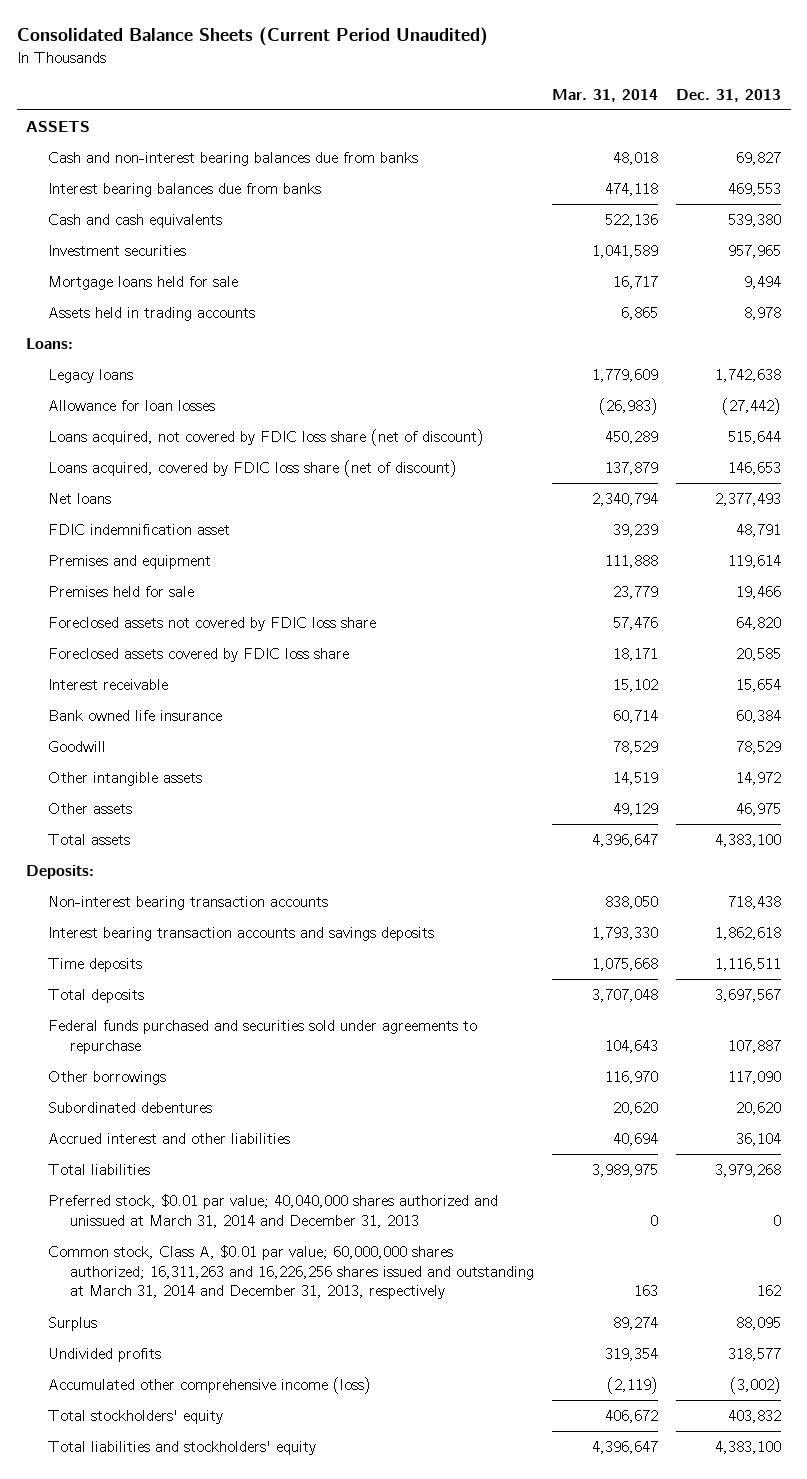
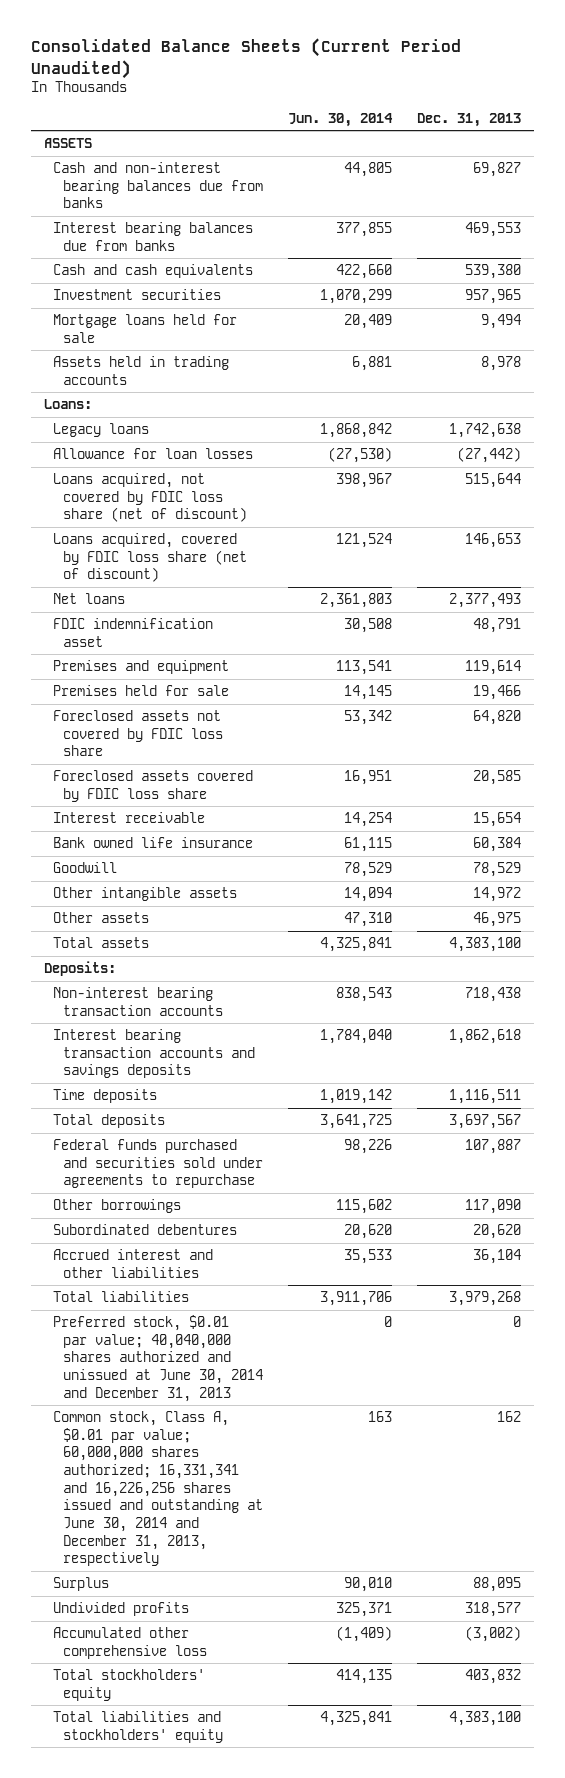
- | Mar. 31, 2014 | Dec. 31, 2013
+ | Jun. 30, 2014 | Dec. 31, 2013
- Preferred stock, $0.01 par value; 40,040,000 shares authorized and unissued at March 31, 2014 and December 31, 2013 | 0 | 0
- Common stock, Class A, $0.01 par value; 60,000,000 shares authorized; 16,311,263 and 16,226,256 shares issued and outstanding at March 31, 2014 and December 31, 2013, respectively | 163 | 162
+ Preferred stock, $0.01 par value; 40,040,000 shares authorized and unissued at June 30, 2014 and December 31, 2013 | 0 | 0
+ Common stock, Class A, $0.01 par value; 60,000,000 shares authorized; 16,331,341 and 16,226,256 shares issued and outstanding at June 30, 2014 and December 31, 2013, respectively | 163 | 162
- Accumulated other comprehensive income (loss) | (2,119) | (3,002)
+ Accumulated other comprehensive loss | (1,409) | (3,002)

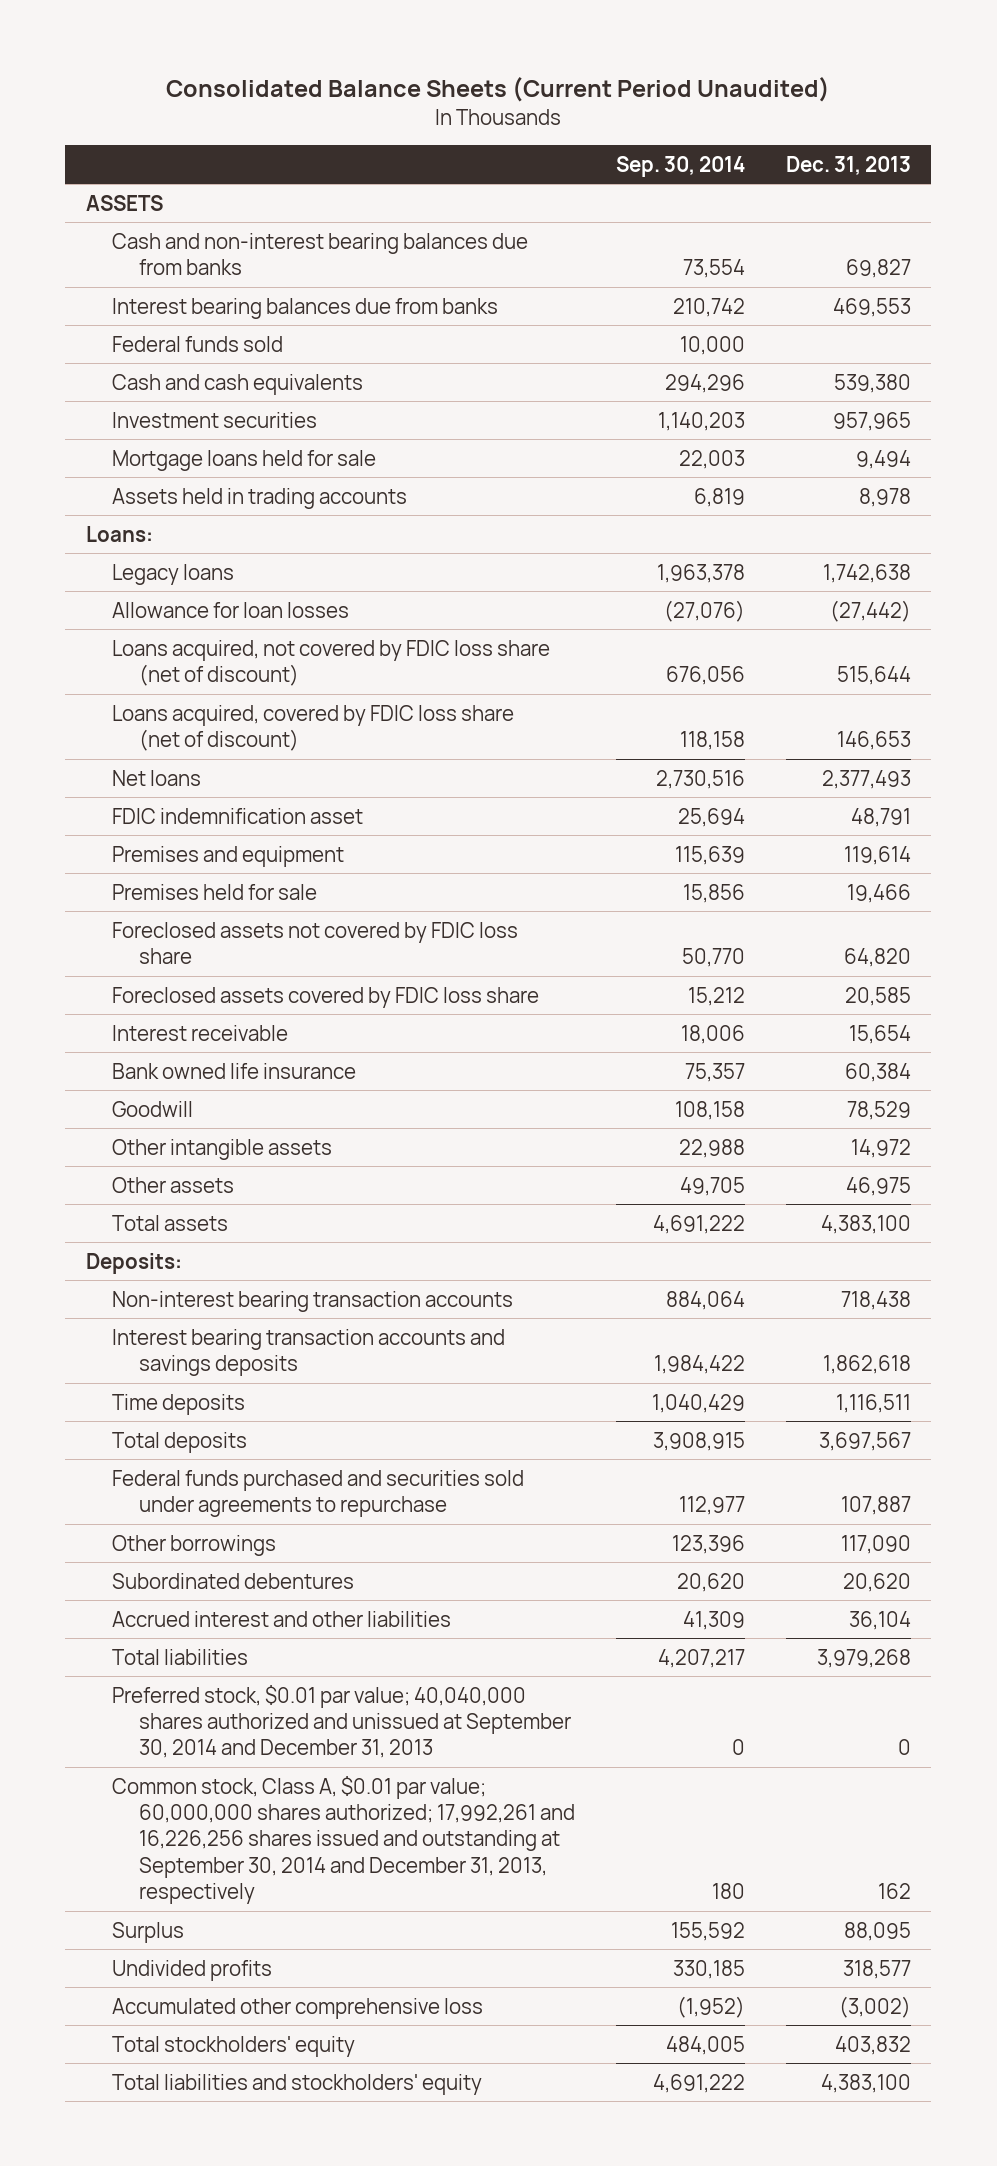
- | Jun. 30, 2014 | Dec. 31, 2013
+ | Sep. 30, 2014 | Dec. 31, 2013
+ Federal funds sold | 10,000 |
- Preferred stock, $0.01 par value; 40,040,000 shares authorized and unissued at June 30, 2014 and December 31, 2013 | 0 | 0
- Common stock, Class A, $0.01 par value; 60,000,000 shares authorized; 16,331,341 and 16,226,256 shares issued and outstanding at June 30, 2014 and December 31, 2013, respectively | 163 | 162
+ Preferred stock, $0.01 par value; 40,040,000 shares authorized and unissued at September 30, 2014 and December 31, 2013 | 0 | 0
+ Common stock, Class A, $0.01 par value; 60,000,000 shares authorized; 17,992,261 and 16,226,256 shares issued and outstanding at September 30, 2014 and December 31, 2013, respectively | 180 | 162

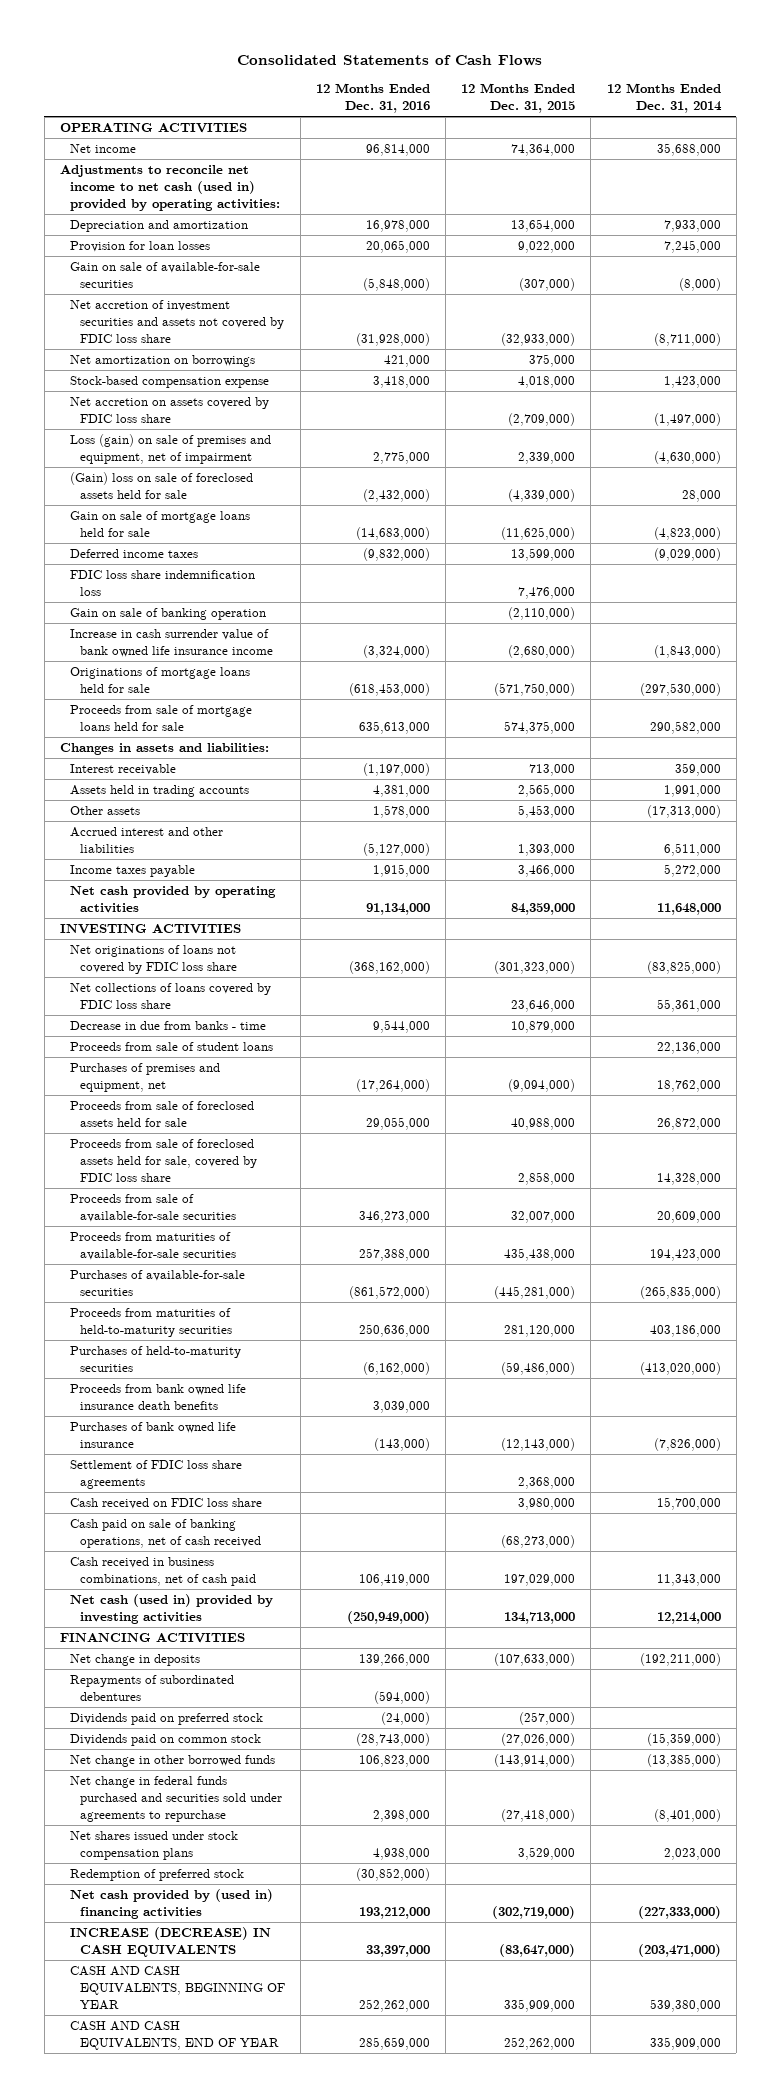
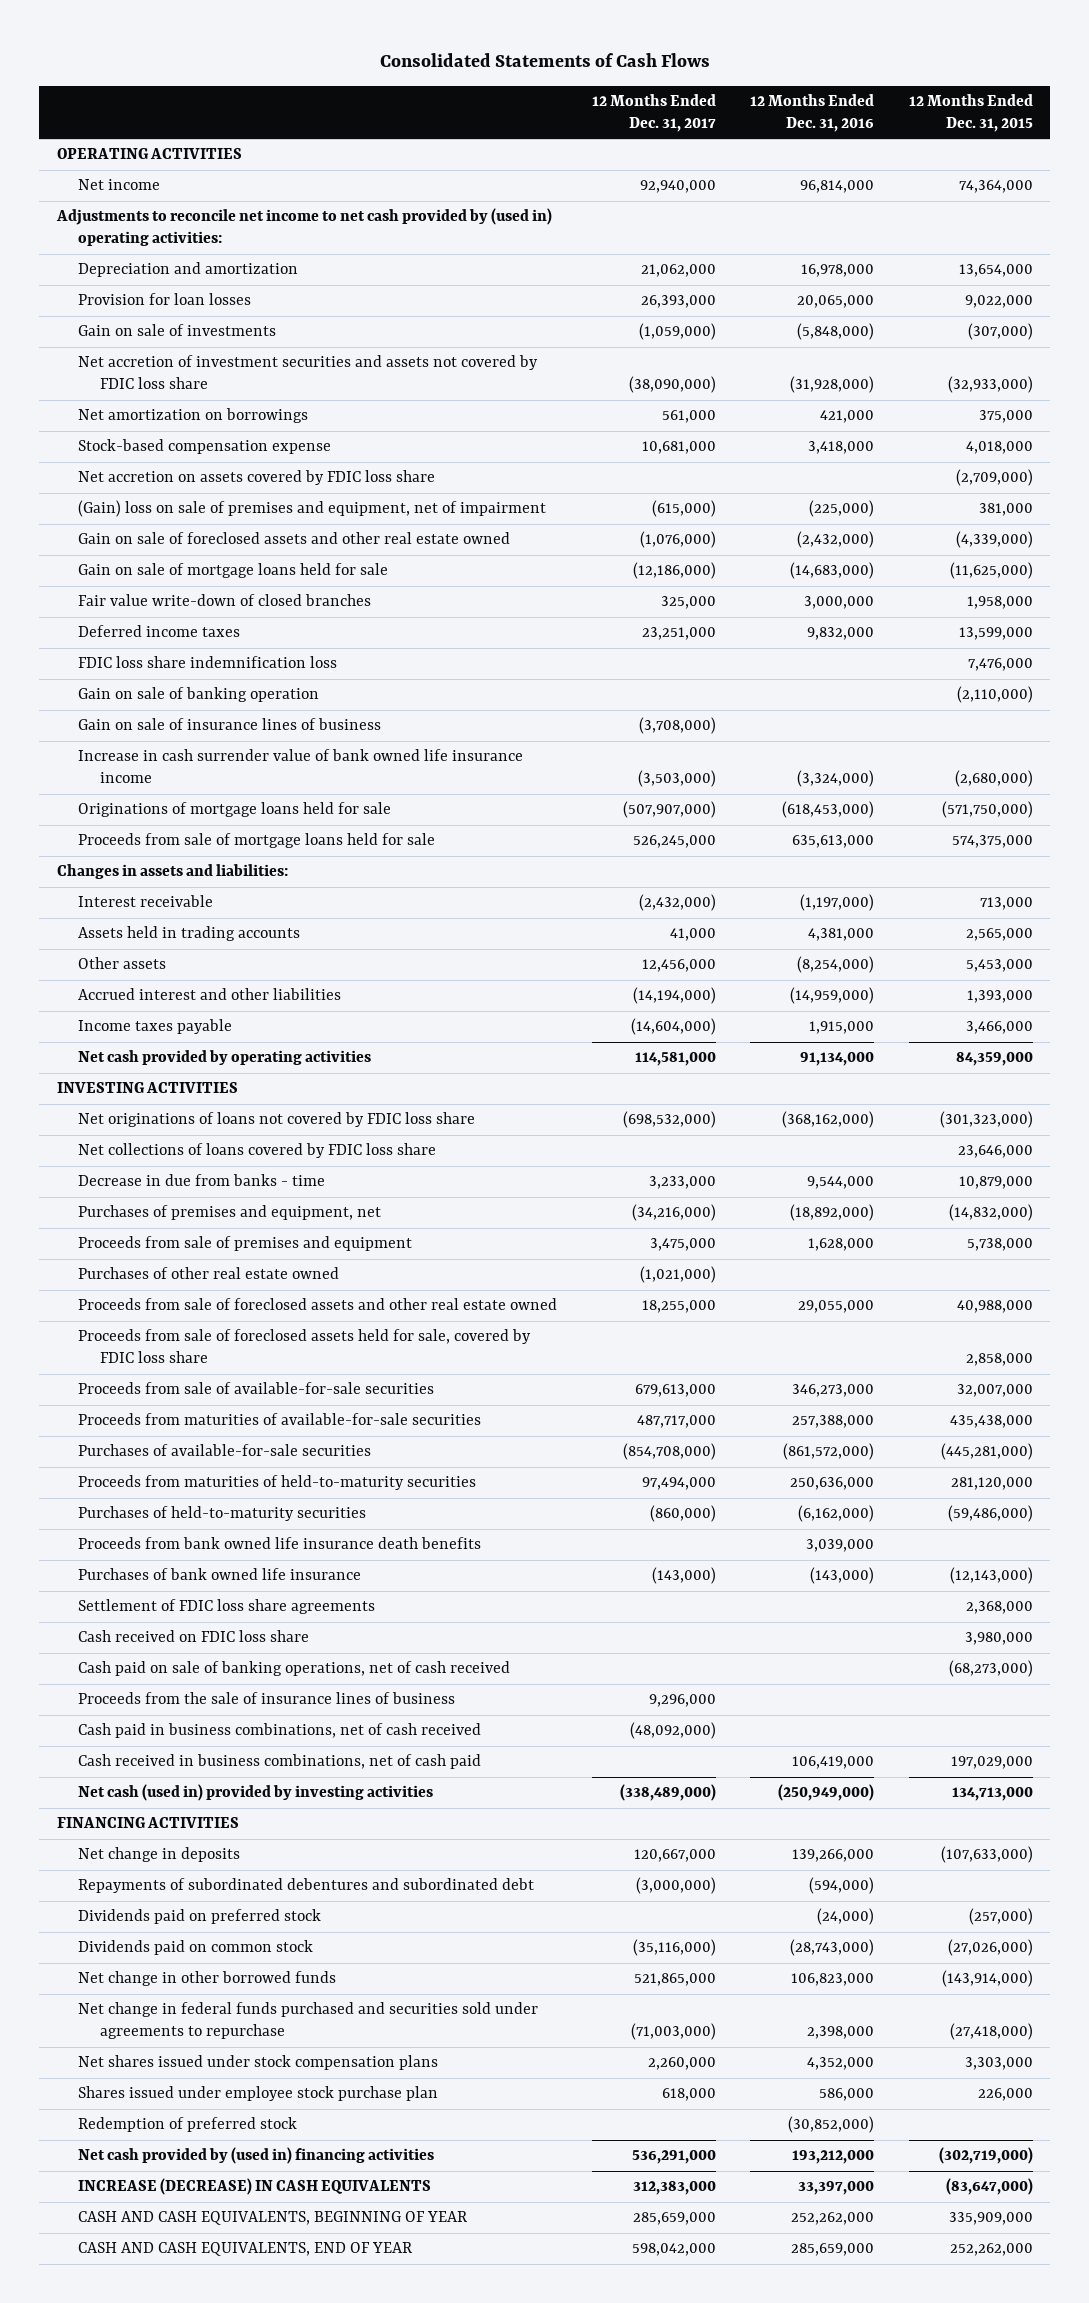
- | 12 Months Ended Dec. 31, 2016 | 12 Months Ended Dec. 31, 2015 | 12 Months Ended Dec. 31, 2014
+ | 12 Months Ended Dec. 31, 2017 | 12 Months Ended Dec. 31, 2016 | 12 Months Ended Dec. 31, 2015
- Adjustments to reconcile net income to net cash (used in) provided by operating activities:
+ Adjustments to reconcile net income to net cash provided by (used in) operating activities:
- Gain on sale of available-for-sale securities | (5,848,000) | (307,000) | (8,000)
+ Gain on sale of investments | (1,059,000) | (5,848,000) | (307,000)
- Loss (gain) on sale of premises and equipment, net of impairment | 2,775,000 | 2,339,000 | (4,630,000)
- (Gain) loss on sale of foreclosed assets held for sale | (2,432,000) | (4,339,000) | 28,000
+ (Gain) loss on sale of premises and equipment, net of impairment | (615,000) | (225,000) | 381,000
+ Gain on sale of foreclosed assets and other real estate owned | (1,076,000) | (2,432,000) | (4,339,000)
- Deferred income taxes | (9,832,000) | 13,599,000 | (9,029,000)
+ Fair value write-down of closed branches | 325,000 | 3,000,000 | 1,958,000
+ Deferred income taxes | 23,251,000 | 9,832,000 | 13,599,000
+ Gain on sale of insurance lines of business | (3,708,000) | |
- Other assets | 1,578,000 | 5,453,000 | (17,313,000)
- Accrued interest and other liabilities | (5,127,000) | 1,393,000 | 6,511,000
+ Other assets | 12,456,000 | (8,254,000) | 5,453,000
+ Accrued interest and other liabilities | (14,194,000) | (14,959,000) | 1,393,000
- Proceeds from sale of student loans | | | 22,136,000
- Purchases of premises and equipment, net | (17,264,000) | (9,094,000) | 18,762,000
- Proceeds from sale of foreclosed assets held for sale | 29,055,000 | 40,988,000 | 26,872,000
+ Purchases of premises and equipment, net | (34,216,000) | (18,892,000) | (14,832,000)
+ Proceeds from sale of premises and equipment | 3,475,000 | 1,628,000 | 5,738,000
+ Purchases of other real estate owned | (1,021,000) | |
+ Proceeds from sale of foreclosed assets and other real estate owned | 18,255,000 | 29,055,000 | 40,988,000
+ Proceeds from the sale of insurance lines of business | 9,296,000 | |
+ Cash paid in business combinations, net of cash received | (48,092,000) | |
- Repayments of subordinated debentures | (594,000) | |
+ Repayments of subordinated debentures and subordinated debt | (3,000,000) | (594,000) |
- Net shares issued under stock compensation plans | 4,938,000 | 3,529,000 | 2,023,000
+ Net shares issued under stock compensation plans | 2,260,000 | 4,352,000 | 3,303,000
+ Shares issued under employee stock purchase plan | 618,000 | 586,000 | 226,000

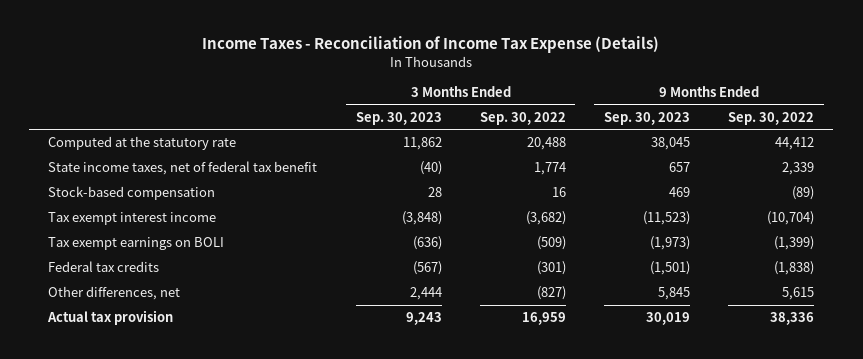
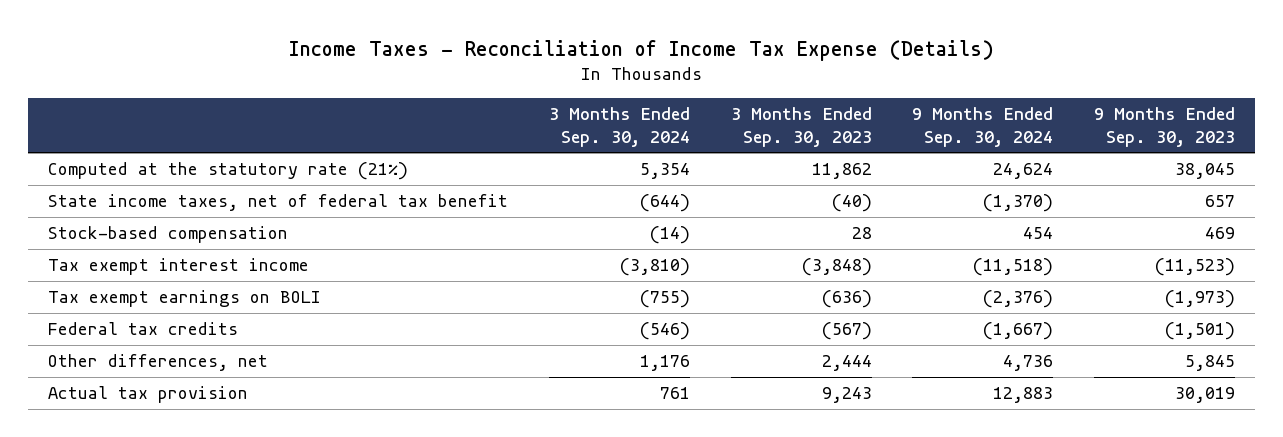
- | 3 Months Ended Sep. 30, 2023 | 3 Months Ended Sep. 30, 2022 | 9 Months Ended Sep. 30, 2023 | 9 Months Ended Sep. 30, 2022
+ | 3 Months Ended Sep. 30, 2024 | 3 Months Ended Sep. 30, 2023 | 9 Months Ended Sep. 30, 2024 | 9 Months Ended Sep. 30, 2023
- Computed at the statutory rate | 11,862 | 20,488 | 38,045 | 44,412
+ Computed at the statutory rate (21%) | 5,354 | 11,862 | 24,624 | 38,045

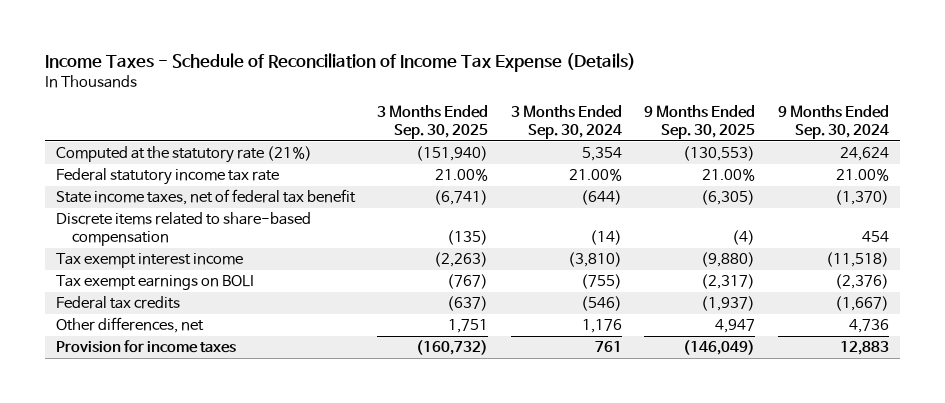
- Income Taxes - Reconciliation of Income Tax Expense (Details)
+ Income Taxes - Schedule of Reconciliation of Income Tax Expense (Details)
- | 3 Months Ended Sep. 30, 2024 | 3 Months Ended Sep. 30, 2023 | 9 Months Ended Sep. 30, 2024 | 9 Months Ended Sep. 30, 2023
+ | 3 Months Ended Sep. 30, 2025 | 3 Months Ended Sep. 30, 2024 | 9 Months Ended Sep. 30, 2025 | 9 Months Ended Sep. 30, 2024
+ Federal statutory income tax rate | 21.00% | 21.00% | 21.00% | 21.00%
- Stock-based compensation | (14) | 28 | 454 | 469
+ Discrete items related to share-based compensation | (135) | (14) | (4) | 454
- Actual tax provision | 761 | 9,243 | 12,883 | 30,019
+ Provision for income taxes | (160,732) | 761 | (146,049) | 12,883

